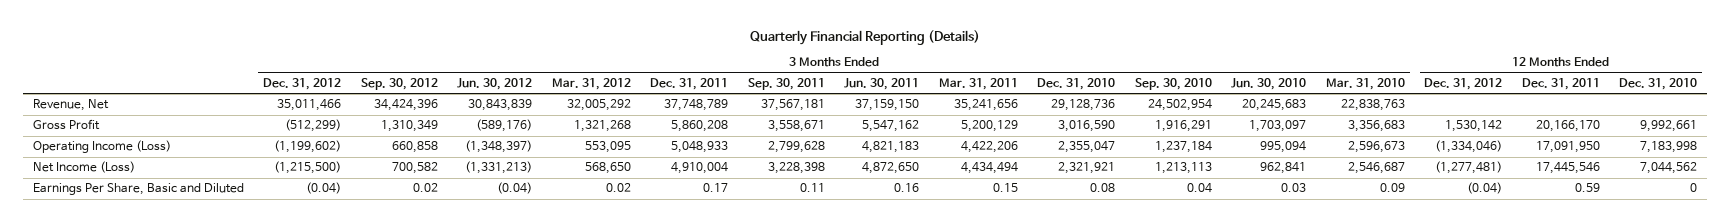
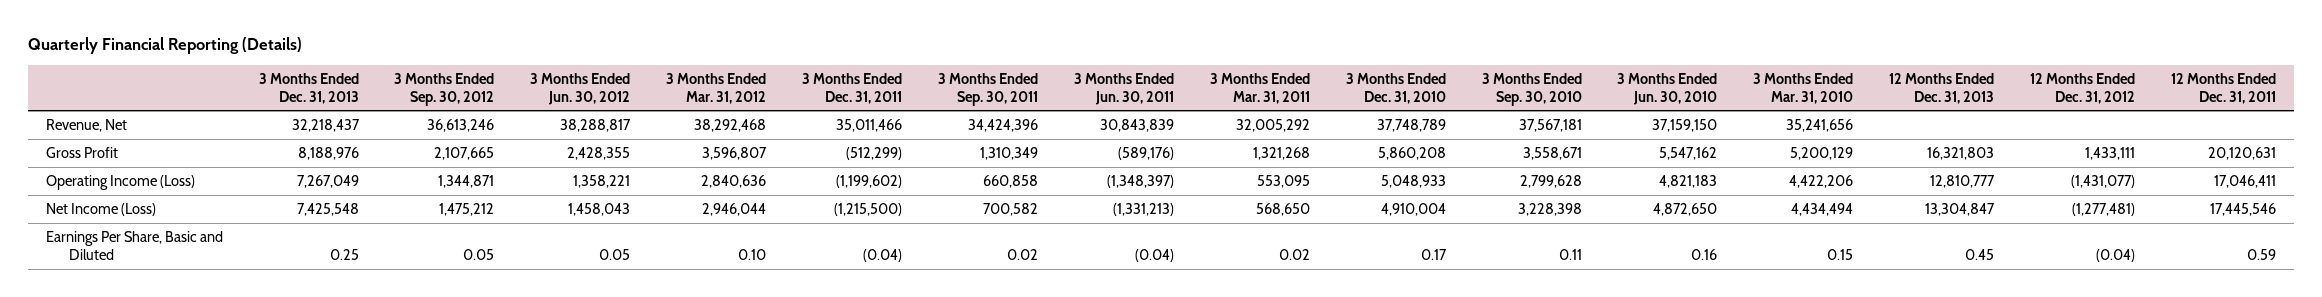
- | 3 Months Ended Dec. 31, 2012 | 3 Months Ended Sep. 30, 2012 | 3 Months Ended Jun. 30, 2012 | 3 Months Ended Mar. 31, 2012 | 3 Months Ended Dec. 31, 2011 | 3 Months Ended Sep. 30, 2011 | 3 Months Ended Jun. 30, 2011 | 3 Months Ended Mar. 31, 2011 | 3 Months Ended Dec. 31, 2010 | 3 Months Ended Sep. 30, 2010 | 3 Months Ended Jun. 30, 2010 | 3 Months Ended Mar. 31, 2010 | 12 Months Ended Dec. 31, 2012 | 12 Months Ended Dec. 31, 2011 | 12 Months Ended Dec. 31, 2010
+ | 3 Months Ended Dec. 31, 2013 | 3 Months Ended Sep. 30, 2012 | 3 Months Ended Jun. 30, 2012 | 3 Months Ended Mar. 31, 2012 | 3 Months Ended Dec. 31, 2011 | 3 Months Ended Sep. 30, 2011 | 3 Months Ended Jun. 30, 2011 | 3 Months Ended Mar. 31, 2011 | 3 Months Ended Dec. 31, 2010 | 3 Months Ended Sep. 30, 2010 | 3 Months Ended Jun. 30, 2010 | 3 Months Ended Mar. 31, 2010 | 12 Months Ended Dec. 31, 2013 | 12 Months Ended Dec. 31, 2012 | 12 Months Ended Dec. 31, 2011
- Revenue, Net | 35,011,466 | 34,424,396 | 30,843,839 | 32,005,292 | 37,748,789 | 37,567,181 | 37,159,150 | 35,241,656 | 29,128,736 | 24,502,954 | 20,245,683 | 22,838,763 | | |
- Gross Profit | (512,299) | 1,310,349 | (589,176) | 1,321,268 | 5,860,208 | 3,558,671 | 5,547,162 | 5,200,129 | 3,016,590 | 1,916,291 | 1,703,097 | 3,356,683 | 1,530,142 | 20,166,170 | 9,992,661
- Operating Income (Loss) | (1,199,602) | 660,858 | (1,348,397) | 553,095 | 5,048,933 | 2,799,628 | 4,821,183 | 4,422,206 | 2,355,047 | 1,237,184 | 995,094 | 2,596,673 | (1,334,046) | 17,091,950 | 7,183,998
- Net Income (Loss) | (1,215,500) | 700,582 | (1,331,213) | 568,650 | 4,910,004 | 3,228,398 | 4,872,650 | 4,434,494 | 2,321,921 | 1,213,113 | 962,841 | 2,546,687 | (1,277,481) | 17,445,546 | 7,044,562
- Earnings Per Share, Basic and Diluted | (0.04) | 0.02 | (0.04) | 0.02 | 0.17 | 0.11 | 0.16 | 0.15 | 0.08 | 0.04 | 0.03 | 0.09 | (0.04) | 0.59 | 0
+ Revenue, Net | 32,218,437 | 36,613,246 | 38,288,817 | 38,292,468 | 35,011,466 | 34,424,396 | 30,843,839 | 32,005,292 | 37,748,789 | 37,567,181 | 37,159,150 | 35,241,656 | | |
+ Gross Profit | 8,188,976 | 2,107,665 | 2,428,355 | 3,596,807 | (512,299) | 1,310,349 | (589,176) | 1,321,268 | 5,860,208 | 3,558,671 | 5,547,162 | 5,200,129 | 16,321,803 | 1,433,111 | 20,120,631
+ Operating Income (Loss) | 7,267,049 | 1,344,871 | 1,358,221 | 2,840,636 | (1,199,602) | 660,858 | (1,348,397) | 553,095 | 5,048,933 | 2,799,628 | 4,821,183 | 4,422,206 | 12,810,777 | (1,431,077) | 17,046,411
+ Net Income (Loss) | 7,425,548 | 1,475,212 | 1,458,043 | 2,946,044 | (1,215,500) | 700,582 | (1,331,213) | 568,650 | 4,910,004 | 3,228,398 | 4,872,650 | 4,434,494 | 13,304,847 | (1,277,481) | 17,445,546
+ Earnings Per Share, Basic and Diluted | 0.25 | 0.05 | 0.05 | 0.10 | (0.04) | 0.02 | (0.04) | 0.02 | 0.17 | 0.11 | 0.16 | 0.15 | 0.45 | (0.04) | 0.59

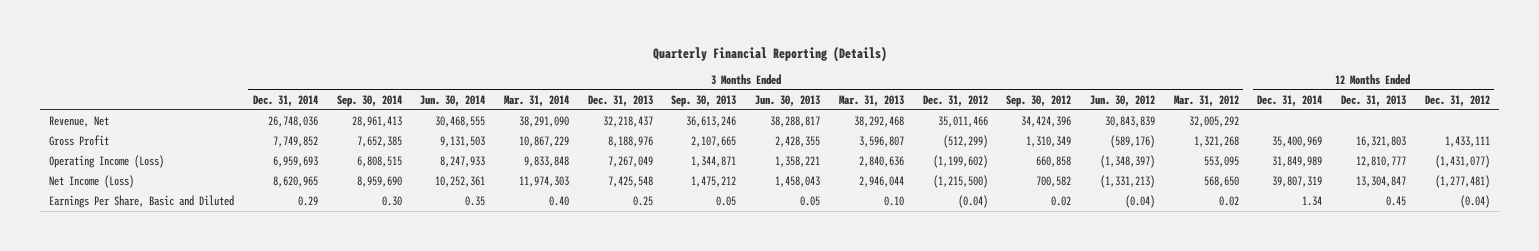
- | 3 Months Ended Dec. 31, 2013 | 3 Months Ended Sep. 30, 2012 | 3 Months Ended Jun. 30, 2012 | 3 Months Ended Mar. 31, 2012 | 3 Months Ended Dec. 31, 2011 | 3 Months Ended Sep. 30, 2011 | 3 Months Ended Jun. 30, 2011 | 3 Months Ended Mar. 31, 2011 | 3 Months Ended Dec. 31, 2010 | 3 Months Ended Sep. 30, 2010 | 3 Months Ended Jun. 30, 2010 | 3 Months Ended Mar. 31, 2010 | 12 Months Ended Dec. 31, 2013 | 12 Months Ended Dec. 31, 2012 | 12 Months Ended Dec. 31, 2011
+ | 3 Months Ended Dec. 31, 2014 | 3 Months Ended Sep. 30, 2014 | 3 Months Ended Jun. 30, 2014 | 3 Months Ended Mar. 31, 2014 | 3 Months Ended Dec. 31, 2013 | 3 Months Ended Sep. 30, 2013 | 3 Months Ended Jun. 30, 2013 | 3 Months Ended Mar. 31, 2013 | 3 Months Ended Dec. 31, 2012 | 3 Months Ended Sep. 30, 2012 | 3 Months Ended Jun. 30, 2012 | 3 Months Ended Mar. 31, 2012 | 12 Months Ended Dec. 31, 2014 | 12 Months Ended Dec. 31, 2013 | 12 Months Ended Dec. 31, 2012
- Revenue, Net | 32,218,437 | 36,613,246 | 38,288,817 | 38,292,468 | 35,011,466 | 34,424,396 | 30,843,839 | 32,005,292 | 37,748,789 | 37,567,181 | 37,159,150 | 35,241,656 | | |
- Gross Profit | 8,188,976 | 2,107,665 | 2,428,355 | 3,596,807 | (512,299) | 1,310,349 | (589,176) | 1,321,268 | 5,860,208 | 3,558,671 | 5,547,162 | 5,200,129 | 16,321,803 | 1,433,111 | 20,120,631
- Operating Income (Loss) | 7,267,049 | 1,344,871 | 1,358,221 | 2,840,636 | (1,199,602) | 660,858 | (1,348,397) | 553,095 | 5,048,933 | 2,799,628 | 4,821,183 | 4,422,206 | 12,810,777 | (1,431,077) | 17,046,411
- Net Income (Loss) | 7,425,548 | 1,475,212 | 1,458,043 | 2,946,044 | (1,215,500) | 700,582 | (1,331,213) | 568,650 | 4,910,004 | 3,228,398 | 4,872,650 | 4,434,494 | 13,304,847 | (1,277,481) | 17,445,546
- Earnings Per Share, Basic and Diluted | 0.25 | 0.05 | 0.05 | 0.10 | (0.04) | 0.02 | (0.04) | 0.02 | 0.17 | 0.11 | 0.16 | 0.15 | 0.45 | (0.04) | 0.59
+ Revenue, Net | 26,748,036 | 28,961,413 | 30,468,555 | 38,291,090 | 32,218,437 | 36,613,246 | 38,288,817 | 38,292,468 | 35,011,466 | 34,424,396 | 30,843,839 | 32,005,292 | | |
+ Gross Profit | 7,749,852 | 7,652,385 | 9,131,503 | 10,867,229 | 8,188,976 | 2,107,665 | 2,428,355 | 3,596,807 | (512,299) | 1,310,349 | (589,176) | 1,321,268 | 35,400,969 | 16,321,803 | 1,433,111
+ Operating Income (Loss) | 6,959,693 | 6,808,515 | 8,247,933 | 9,833,848 | 7,267,049 | 1,344,871 | 1,358,221 | 2,840,636 | (1,199,602) | 660,858 | (1,348,397) | 553,095 | 31,849,989 | 12,810,777 | (1,431,077)
+ Net Income (Loss) | 8,620,965 | 8,959,690 | 10,252,361 | 11,974,303 | 7,425,548 | 1,475,212 | 1,458,043 | 2,946,044 | (1,215,500) | 700,582 | (1,331,213) | 568,650 | 39,807,319 | 13,304,847 | (1,277,481)
+ Earnings Per Share, Basic and Diluted | 0.29 | 0.30 | 0.35 | 0.40 | 0.25 | 0.05 | 0.05 | 0.10 | (0.04) | 0.02 | (0.04) | 0.02 | 1.34 | 0.45 | (0.04)

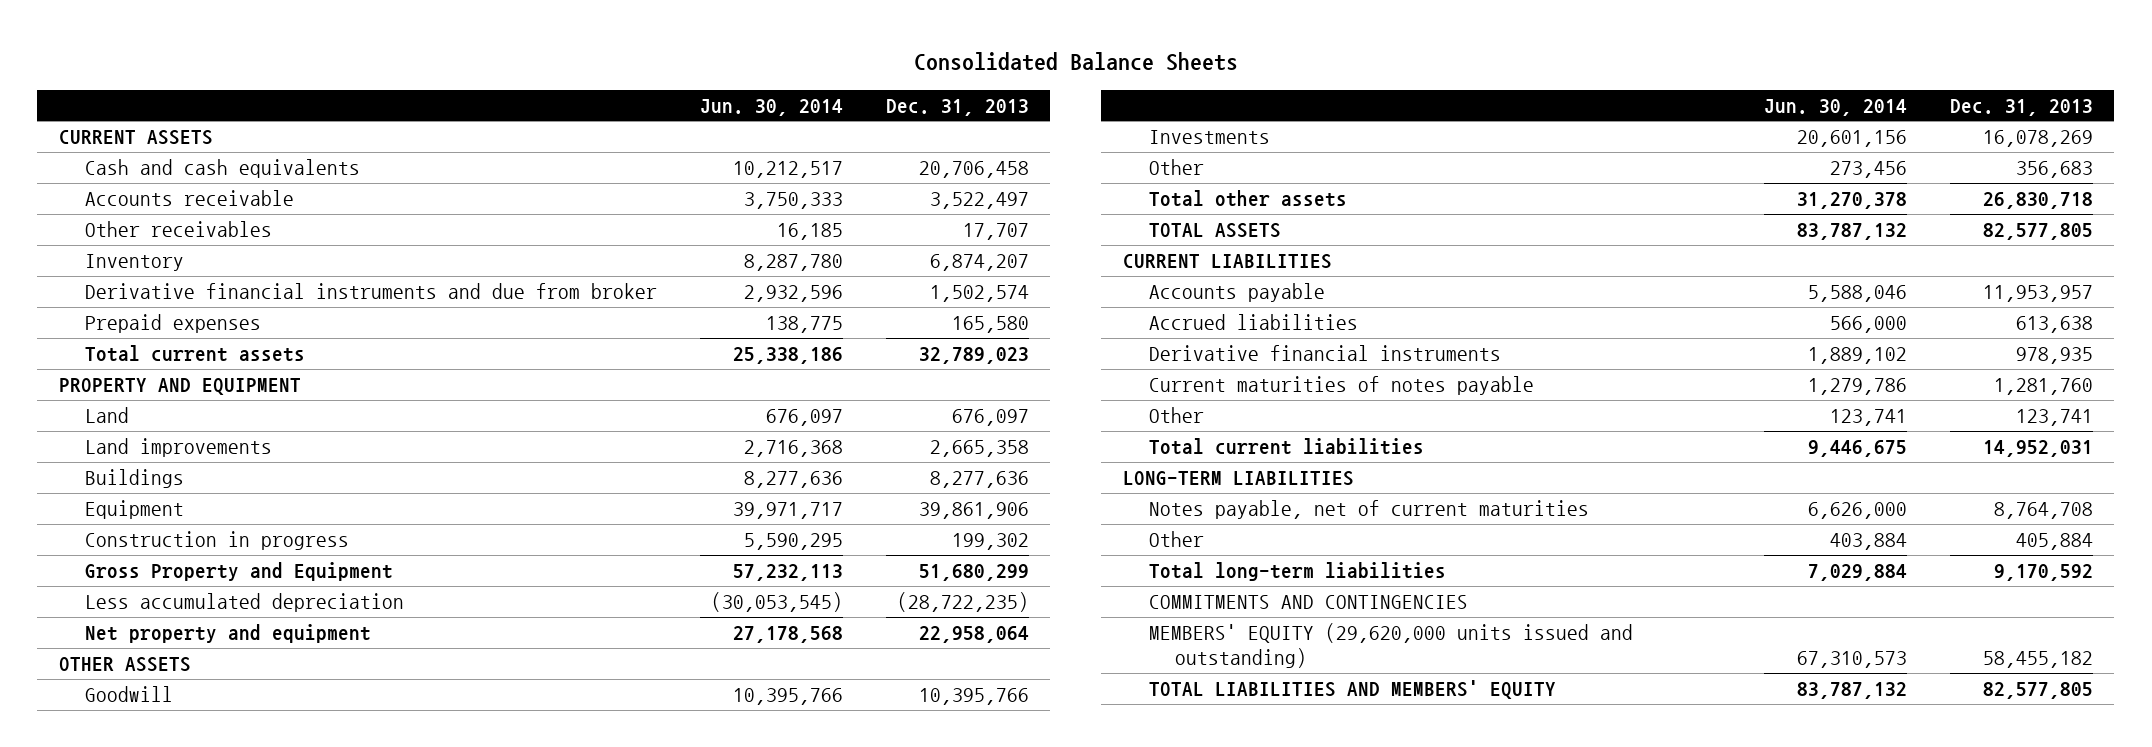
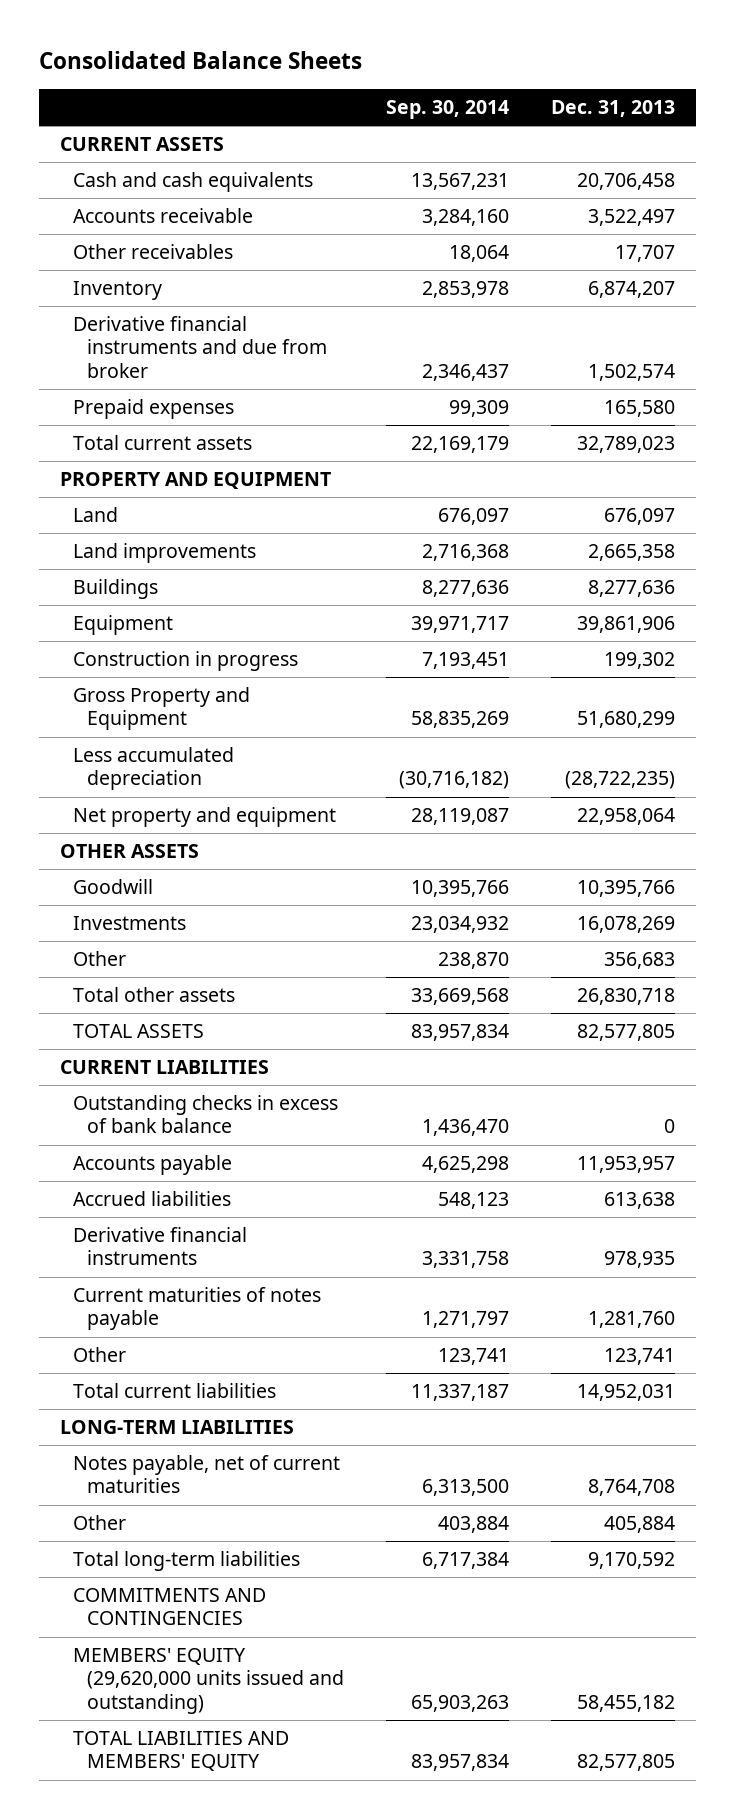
- | Jun. 30, 2014 | Dec. 31, 2013
+ | Sep. 30, 2014 | Dec. 31, 2013
+ Outstanding checks in excess of bank balance | 1,436,470 | 0

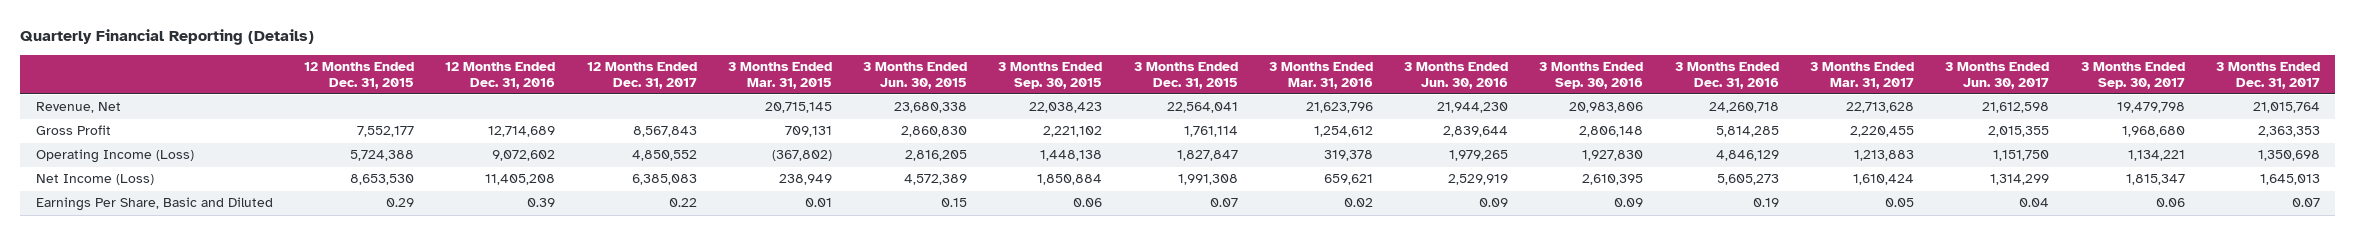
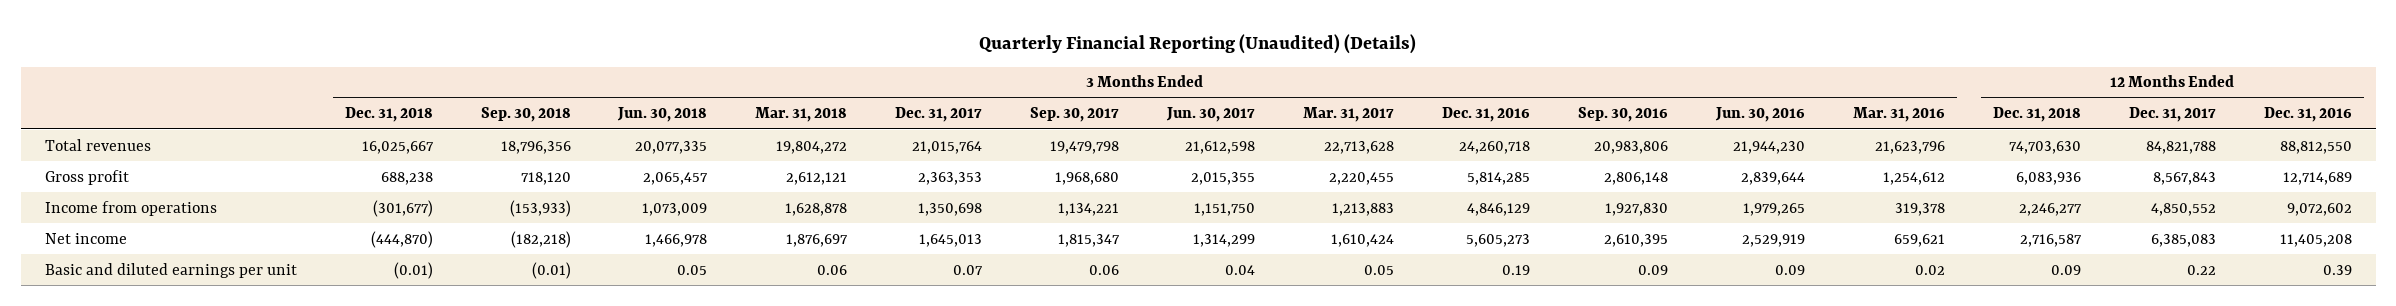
- Quarterly Financial Reporting (Details)
+ Quarterly Financial Reporting (Unaudited) (Details)
- | 12 Months Ended Dec. 31, 2015 | 12 Months Ended Dec. 31, 2016 | 12 Months Ended Dec. 31, 2017 | 3 Months Ended Mar. 31, 2015 | 3 Months Ended Jun. 30, 2015 | 3 Months Ended Sep. 30, 2015 | 3 Months Ended Dec. 31, 2015 | 3 Months Ended Mar. 31, 2016 | 3 Months Ended Jun. 30, 2016 | 3 Months Ended Sep. 30, 2016 | 3 Months Ended Dec. 31, 2016 | 3 Months Ended Mar. 31, 2017 | 3 Months Ended Jun. 30, 2017 | 3 Months Ended Sep. 30, 2017 | 3 Months Ended Dec. 31, 2017
+ | 3 Months Ended Dec. 31, 2018 | 3 Months Ended Sep. 30, 2018 | 3 Months Ended Jun. 30, 2018 | 3 Months Ended Mar. 31, 2018 | 3 Months Ended Dec. 31, 2017 | 3 Months Ended Sep. 30, 2017 | 3 Months Ended Jun. 30, 2017 | 3 Months Ended Mar. 31, 2017 | 3 Months Ended Dec. 31, 2016 | 3 Months Ended Sep. 30, 2016 | 3 Months Ended Jun. 30, 2016 | 3 Months Ended Mar. 31, 2016 | 12 Months Ended Dec. 31, 2018 | 12 Months Ended Dec. 31, 2017 | 12 Months Ended Dec. 31, 2016
- Revenue, Net | | | | 20,715,145 | 23,680,338 | 22,038,423 | 22,564,041 | 21,623,796 | 21,944,230 | 20,983,806 | 24,260,718 | 22,713,628 | 21,612,598 | 19,479,798 | 21,015,764
- Gross Profit | 7,552,177 | 12,714,689 | 8,567,843 | 709,131 | 2,860,830 | 2,221,102 | 1,761,114 | 1,254,612 | 2,839,644 | 2,806,148 | 5,814,285 | 2,220,455 | 2,015,355 | 1,968,680 | 2,363,353
- Operating Income (Loss) | 5,724,388 | 9,072,602 | 4,850,552 | (367,802) | 2,816,205 | 1,448,138 | 1,827,847 | 319,378 | 1,979,265 | 1,927,830 | 4,846,129 | 1,213,883 | 1,151,750 | 1,134,221 | 1,350,698
- Net Income (Loss) | 8,653,530 | 11,405,208 | 6,385,083 | 238,949 | 4,572,389 | 1,850,884 | 1,991,308 | 659,621 | 2,529,919 | 2,610,395 | 5,605,273 | 1,610,424 | 1,314,299 | 1,815,347 | 1,645,013
- Earnings Per Share, Basic and Diluted | 0.29 | 0.39 | 0.22 | 0.01 | 0.15 | 0.06 | 0.07 | 0.02 | 0.09 | 0.09 | 0.19 | 0.05 | 0.04 | 0.06 | 0.07
+ Total revenues | 16,025,667 | 18,796,356 | 20,077,335 | 19,804,272 | 21,015,764 | 19,479,798 | 21,612,598 | 22,713,628 | 24,260,718 | 20,983,806 | 21,944,230 | 21,623,796 | 74,703,630 | 84,821,788 | 88,812,550
+ Gross profit | 688,238 | 718,120 | 2,065,457 | 2,612,121 | 2,363,353 | 1,968,680 | 2,015,355 | 2,220,455 | 5,814,285 | 2,806,148 | 2,839,644 | 1,254,612 | 6,083,936 | 8,567,843 | 12,714,689
+ Income from operations | (301,677) | (153,933) | 1,073,009 | 1,628,878 | 1,350,698 | 1,134,221 | 1,151,750 | 1,213,883 | 4,846,129 | 1,927,830 | 1,979,265 | 319,378 | 2,246,277 | 4,850,552 | 9,072,602
+ Net income | (444,870) | (182,218) | 1,466,978 | 1,876,697 | 1,645,013 | 1,815,347 | 1,314,299 | 1,610,424 | 5,605,273 | 2,610,395 | 2,529,919 | 659,621 | 2,716,587 | 6,385,083 | 11,405,208
+ Basic and diluted earnings per unit | (0.01) | (0.01) | 0.05 | 0.06 | 0.07 | 0.06 | 0.04 | 0.05 | 0.19 | 0.09 | 0.09 | 0.02 | 0.09 | 0.22 | 0.39

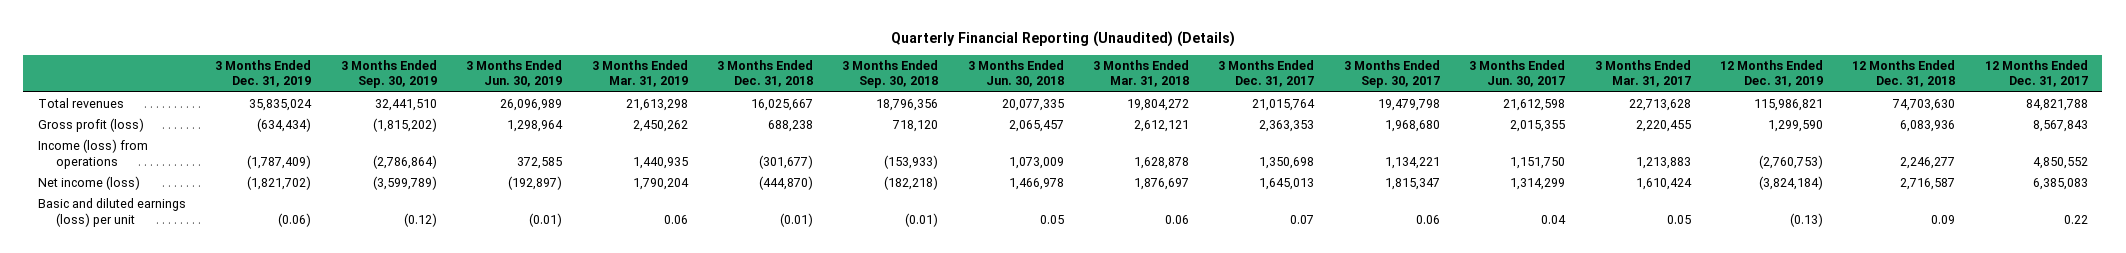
- | 3 Months Ended Dec. 31, 2018 | 3 Months Ended Sep. 30, 2018 | 3 Months Ended Jun. 30, 2018 | 3 Months Ended Mar. 31, 2018 | 3 Months Ended Dec. 31, 2017 | 3 Months Ended Sep. 30, 2017 | 3 Months Ended Jun. 30, 2017 | 3 Months Ended Mar. 31, 2017 | 3 Months Ended Dec. 31, 2016 | 3 Months Ended Sep. 30, 2016 | 3 Months Ended Jun. 30, 2016 | 3 Months Ended Mar. 31, 2016 | 12 Months Ended Dec. 31, 2018 | 12 Months Ended Dec. 31, 2017 | 12 Months Ended Dec. 31, 2016
+ | 3 Months Ended Dec. 31, 2019 | 3 Months Ended Sep. 30, 2019 | 3 Months Ended Jun. 30, 2019 | 3 Months Ended Mar. 31, 2019 | 3 Months Ended Dec. 31, 2018 | 3 Months Ended Sep. 30, 2018 | 3 Months Ended Jun. 30, 2018 | 3 Months Ended Mar. 31, 2018 | 3 Months Ended Dec. 31, 2017 | 3 Months Ended Sep. 30, 2017 | 3 Months Ended Jun. 30, 2017 | 3 Months Ended Mar. 31, 2017 | 12 Months Ended Dec. 31, 2019 | 12 Months Ended Dec. 31, 2018 | 12 Months Ended Dec. 31, 2017
- Gross profit | 688,238 | 718,120 | 2,065,457 | 2,612,121 | 2,363,353 | 1,968,680 | 2,015,355 | 2,220,455 | 5,814,285 | 2,806,148 | 2,839,644 | 1,254,612 | 6,083,936 | 8,567,843 | 12,714,689
- Income from operations | (301,677) | (153,933) | 1,073,009 | 1,628,878 | 1,350,698 | 1,134,221 | 1,151,750 | 1,213,883 | 4,846,129 | 1,927,830 | 1,979,265 | 319,378 | 2,246,277 | 4,850,552 | 9,072,602
- Net income | (444,870) | (182,218) | 1,466,978 | 1,876,697 | 1,645,013 | 1,815,347 | 1,314,299 | 1,610,424 | 5,605,273 | 2,610,395 | 2,529,919 | 659,621 | 2,716,587 | 6,385,083 | 11,405,208
- Basic and diluted earnings per unit | (0.01) | (0.01) | 0.05 | 0.06 | 0.07 | 0.06 | 0.04 | 0.05 | 0.19 | 0.09 | 0.09 | 0.02 | 0.09 | 0.22 | 0.39
+ Gross profit (loss) | (634,434) | (1,815,202) | 1,298,964 | 2,450,262 | 688,238 | 718,120 | 2,065,457 | 2,612,121 | 2,363,353 | 1,968,680 | 2,015,355 | 2,220,455 | 1,299,590 | 6,083,936 | 8,567,843
+ Income (loss) from operations | (1,787,409) | (2,786,864) | 372,585 | 1,440,935 | (301,677) | (153,933) | 1,073,009 | 1,628,878 | 1,350,698 | 1,134,221 | 1,151,750 | 1,213,883 | (2,760,753) | 2,246,277 | 4,850,552
+ Net income (loss) | (1,821,702) | (3,599,789) | (192,897) | 1,790,204 | (444,870) | (182,218) | 1,466,978 | 1,876,697 | 1,645,013 | 1,815,347 | 1,314,299 | 1,610,424 | (3,824,184) | 2,716,587 | 6,385,083
+ Basic and diluted earnings (loss) per unit | (0.06) | (0.12) | (0.01) | 0.06 | (0.01) | (0.01) | 0.05 | 0.06 | 0.07 | 0.06 | 0.04 | 0.05 | (0.13) | 0.09 | 0.22

